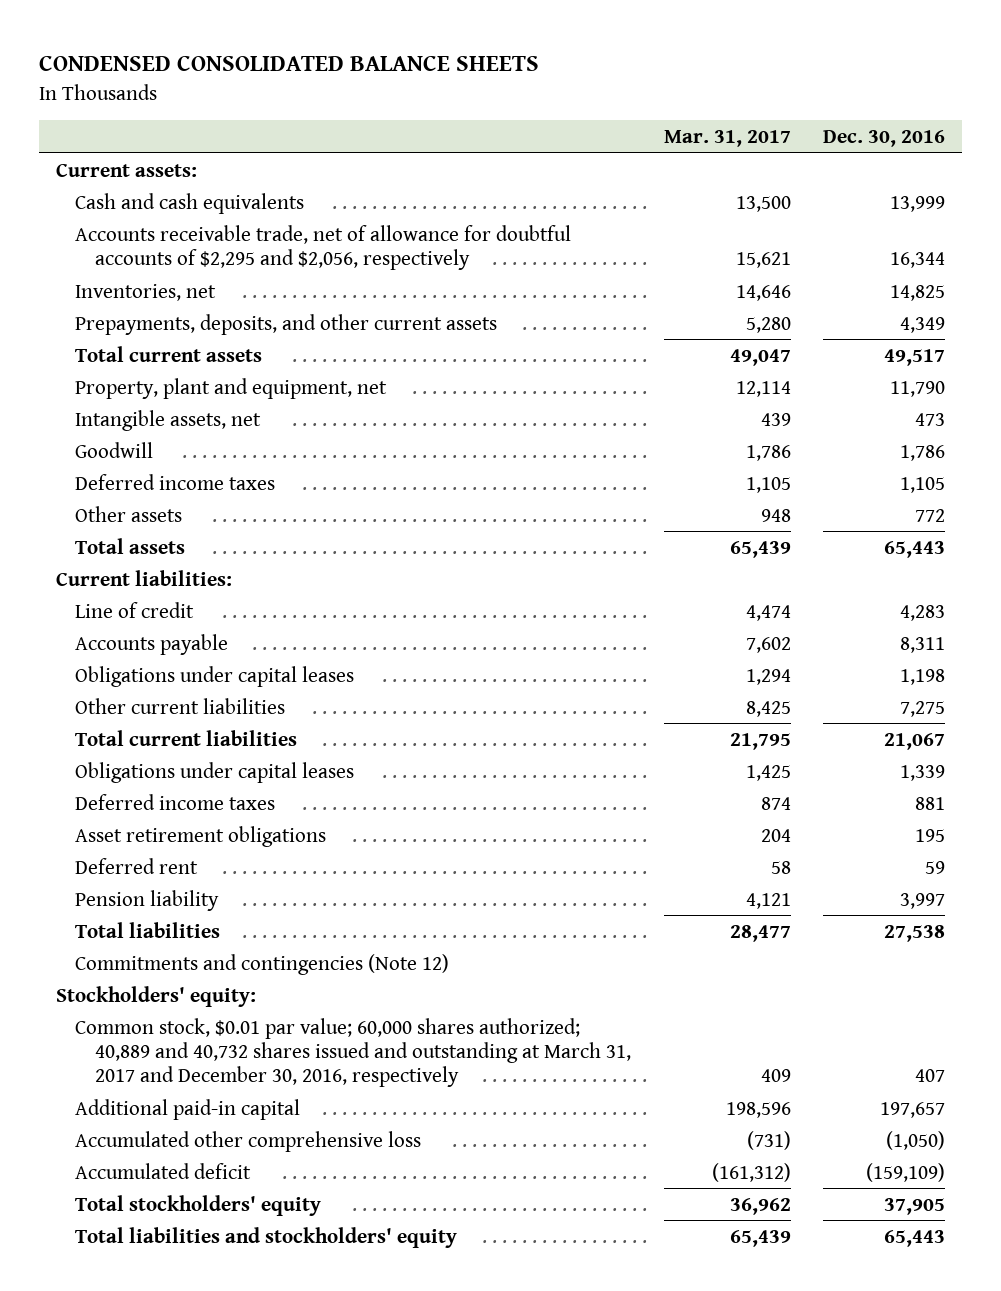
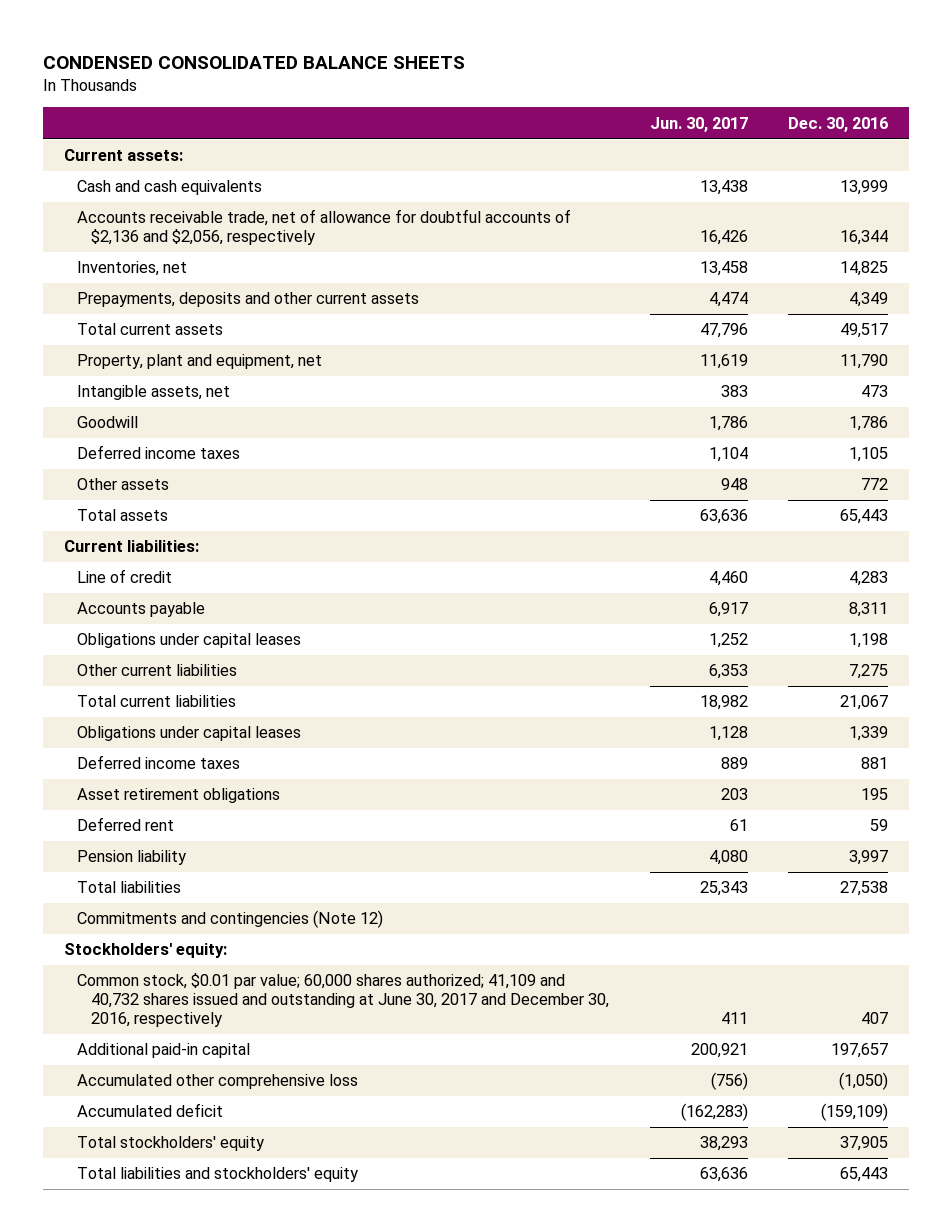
- | Mar. 31, 2017 | Dec. 30, 2016
+ | Jun. 30, 2017 | Dec. 30, 2016
- Accounts receivable trade, net of allowance for doubtful accounts of $2,295 and $2,056, respectively | 15,621 | 16,344
+ Accounts receivable trade, net of allowance for doubtful accounts of $2,136 and $2,056, respectively | 16,426 | 16,344
- Prepayments, deposits, and other current assets | 5,280 | 4,349
+ Prepayments, deposits and other current assets | 4,474 | 4,349
- Common stock, $0.01 par value; 60,000 shares authorized; 40,889 and 40,732 shares issued and outstanding at March 31, 2017 and December 30, 2016, respectively | 409 | 407
+ Common stock, $0.01 par value; 60,000 shares authorized; 41,109 and 40,732 shares issued and outstanding at June 30, 2017 and December 30, 2016, respectively | 411 | 407

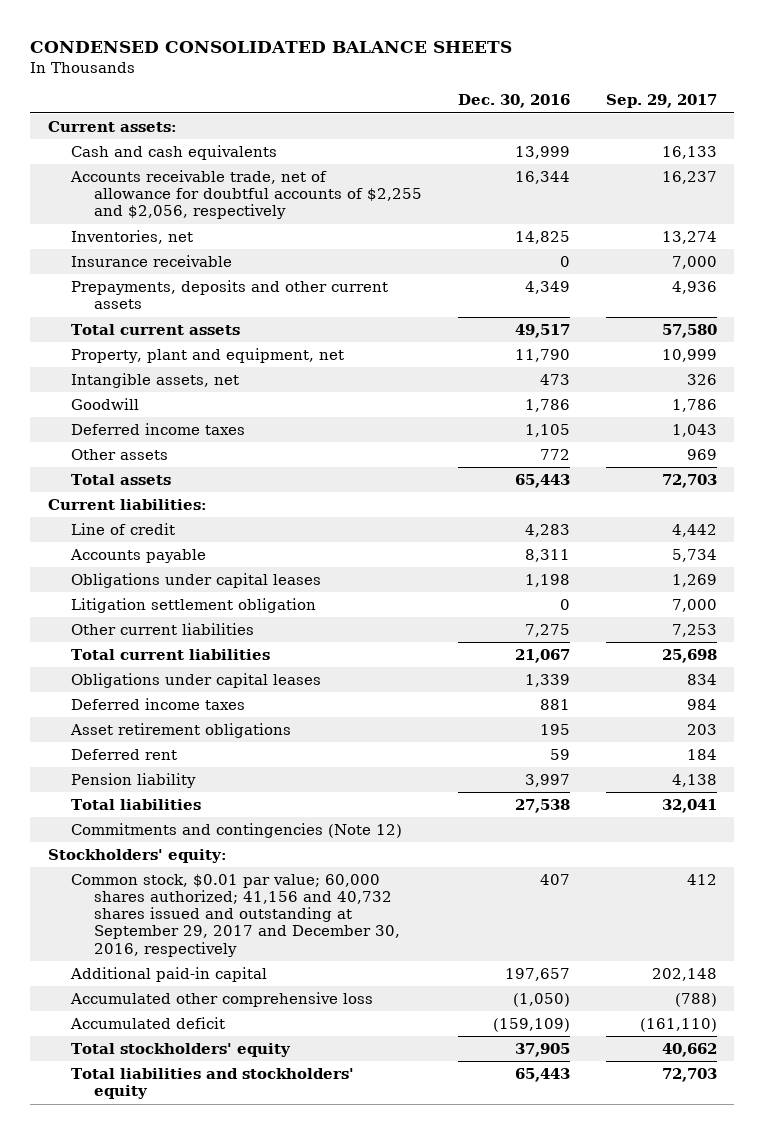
- | Jun. 30, 2017 | Dec. 30, 2016
+ | Dec. 30, 2016 | Sep. 29, 2017
- Accounts receivable trade, net of allowance for doubtful accounts of $2,136 and $2,056, respectively | 16,426 | 16,344
+ Accounts receivable trade, net of allowance for doubtful accounts of $2,255 and $2,056, respectively | 16,344 | 16,237
+ Insurance receivable | 0 | 7,000
+ Litigation settlement obligation | 0 | 7,000
- Common stock, $0.01 par value; 60,000 shares authorized; 41,109 and 40,732 shares issued and outstanding at June 30, 2017 and December 30, 2016, respectively | 411 | 407
+ Common stock, $0.01 par value; 60,000 shares authorized; 41,156 and 40,732 shares issued and outstanding at September 29, 2017 and December 30, 2016, respectively | 407 | 412

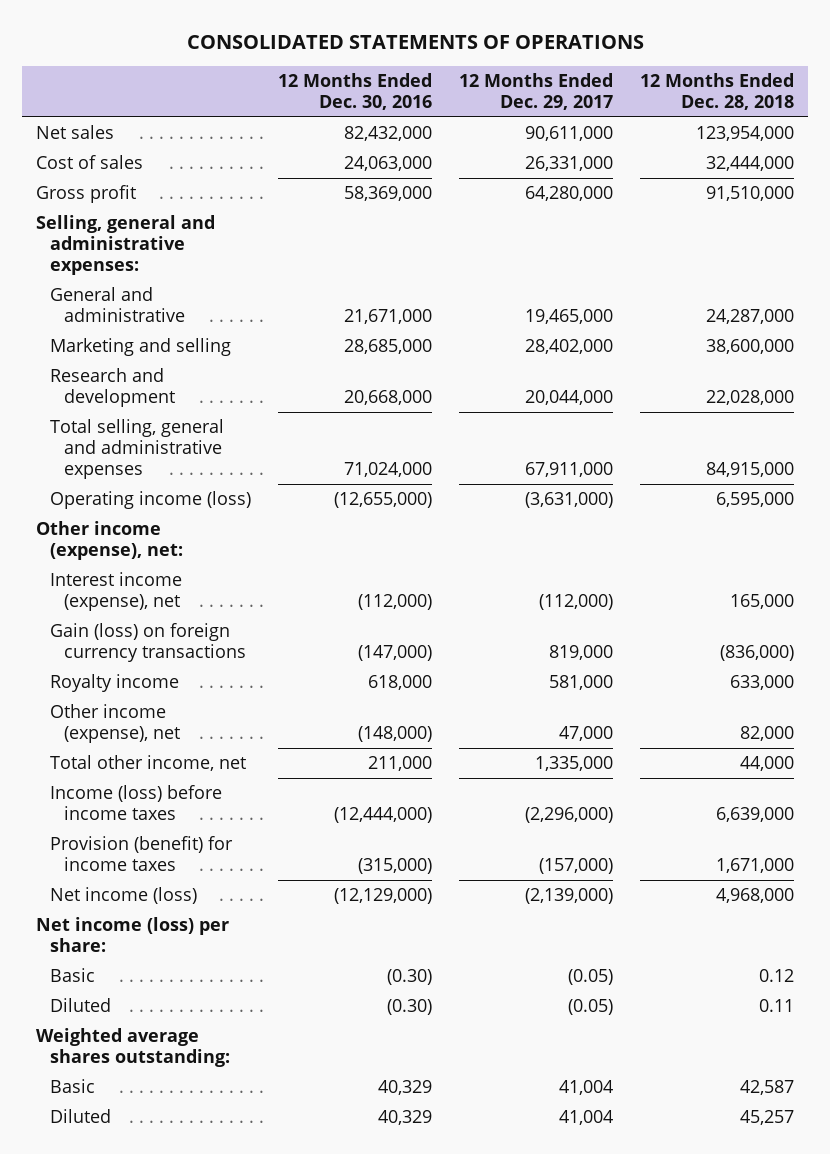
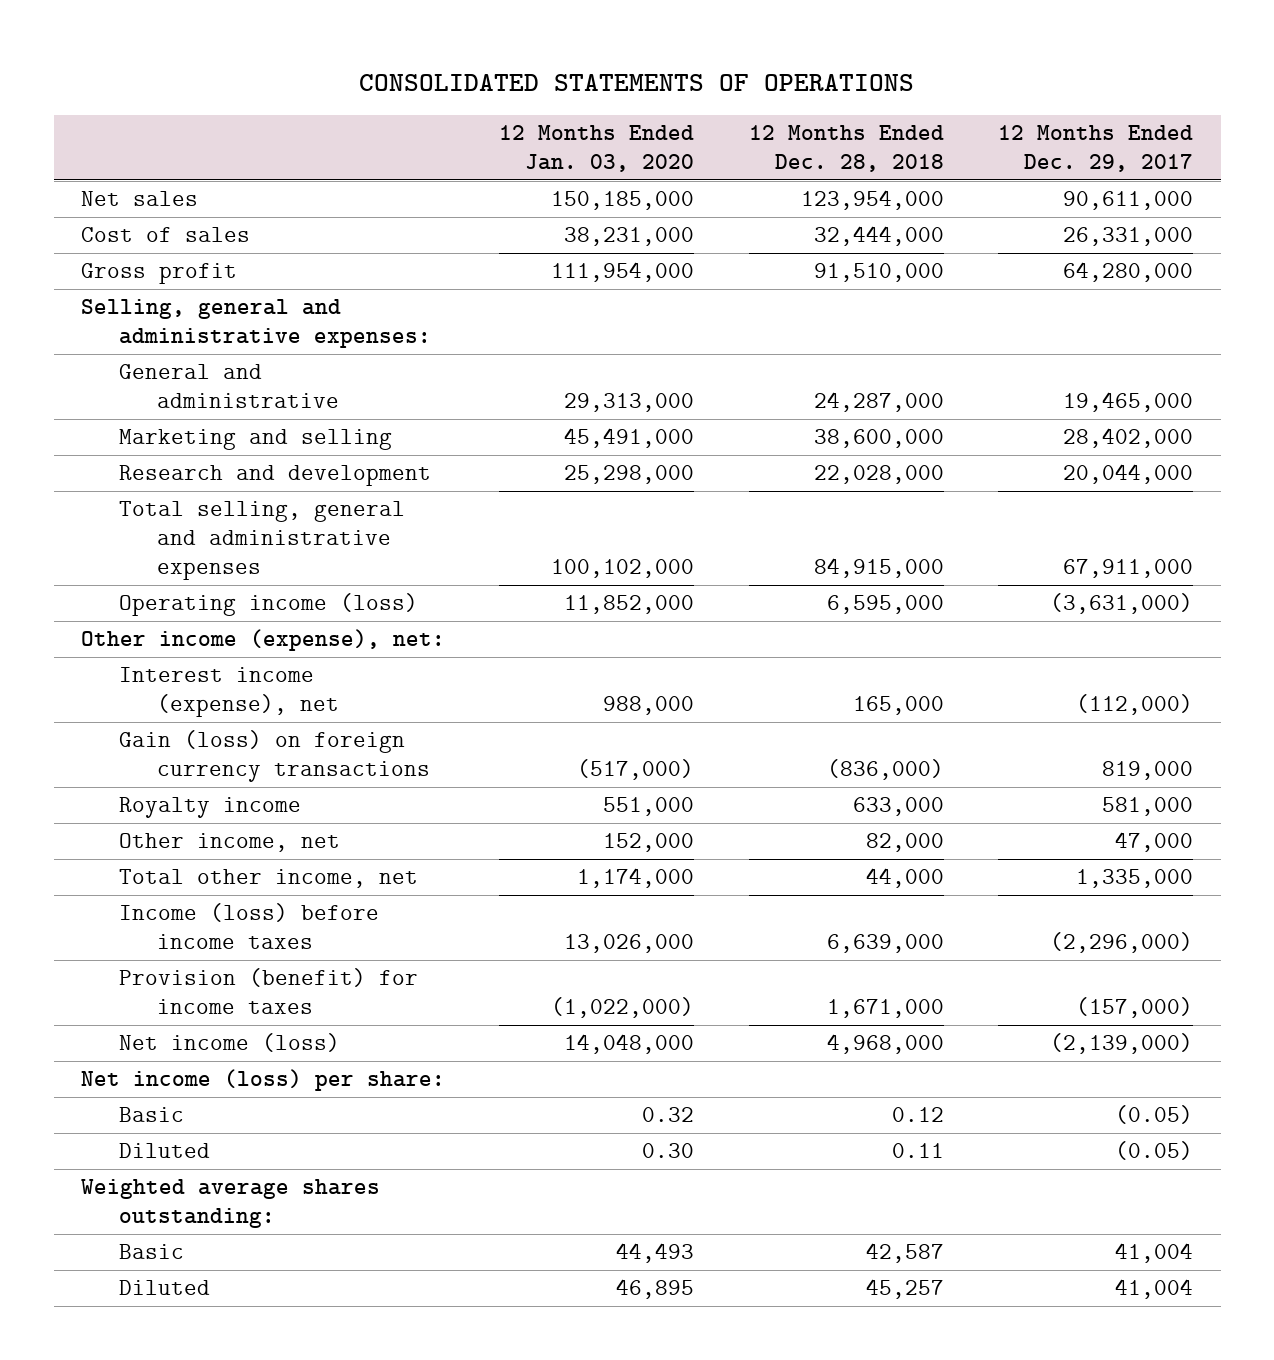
- | 12 Months Ended Dec. 30, 2016 | 12 Months Ended Dec. 29, 2017 | 12 Months Ended Dec. 28, 2018
+ | 12 Months Ended Jan. 03, 2020 | 12 Months Ended Dec. 28, 2018 | 12 Months Ended Dec. 29, 2017
- Other income (expense), net | (148,000) | 47,000 | 82,000
+ Other income, net | 152,000 | 82,000 | 47,000

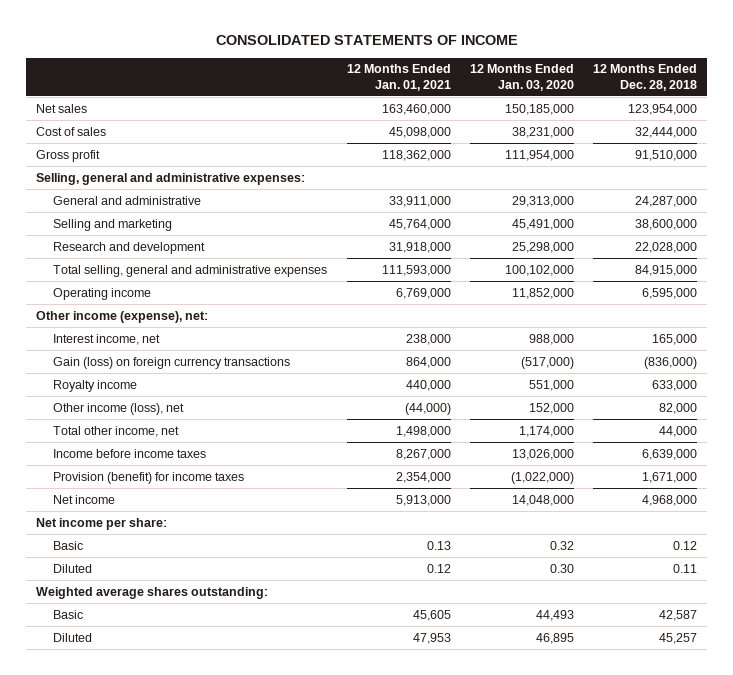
- CONSOLIDATED STATEMENTS OF OPERATIONS
+ CONSOLIDATED STATEMENTS OF INCOME
- | 12 Months Ended Jan. 03, 2020 | 12 Months Ended Dec. 28, 2018 | 12 Months Ended Dec. 29, 2017
+ | 12 Months Ended Jan. 01, 2021 | 12 Months Ended Jan. 03, 2020 | 12 Months Ended Dec. 28, 2018
- Marketing and selling | 45,491,000 | 38,600,000 | 28,402,000
+ Selling and marketing | 45,764,000 | 45,491,000 | 38,600,000
- Operating income (loss) | 11,852,000 | 6,595,000 | (3,631,000)
+ Operating income | 6,769,000 | 11,852,000 | 6,595,000
- Interest income (expense), net | 988,000 | 165,000 | (112,000)
+ Interest income, net | 238,000 | 988,000 | 165,000
- Other income, net | 152,000 | 82,000 | 47,000
+ Other income (loss), net | (44,000) | 152,000 | 82,000
- Income (loss) before income taxes | 13,026,000 | 6,639,000 | (2,296,000)
+ Income before income taxes | 8,267,000 | 13,026,000 | 6,639,000
- Net income (loss) | 14,048,000 | 4,968,000 | (2,139,000)
- Net income (loss) per share:
+ Net income | 5,913,000 | 14,048,000 | 4,968,000
+ Net income per share:

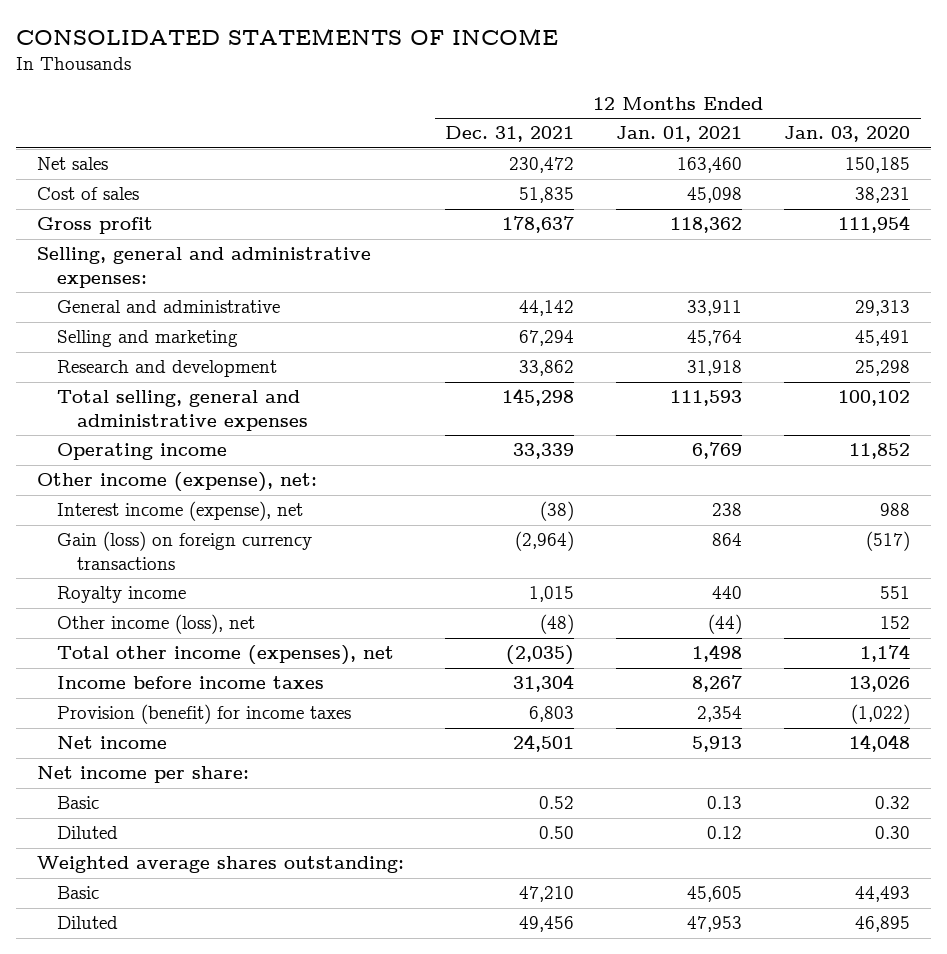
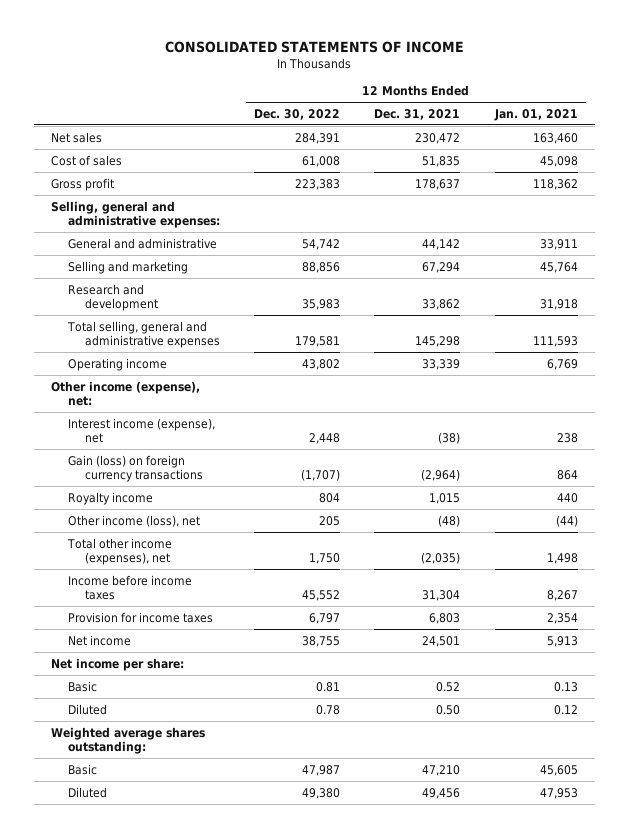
- | 12 Months Ended Dec. 31, 2021 | 12 Months Ended Jan. 01, 2021 | 12 Months Ended Jan. 03, 2020
+ | 12 Months Ended Dec. 30, 2022 | 12 Months Ended Dec. 31, 2021 | 12 Months Ended Jan. 01, 2021
- Provision (benefit) for income taxes | 6,803 | 2,354 | (1,022)
+ Provision for income taxes | 6,797 | 6,803 | 2,354

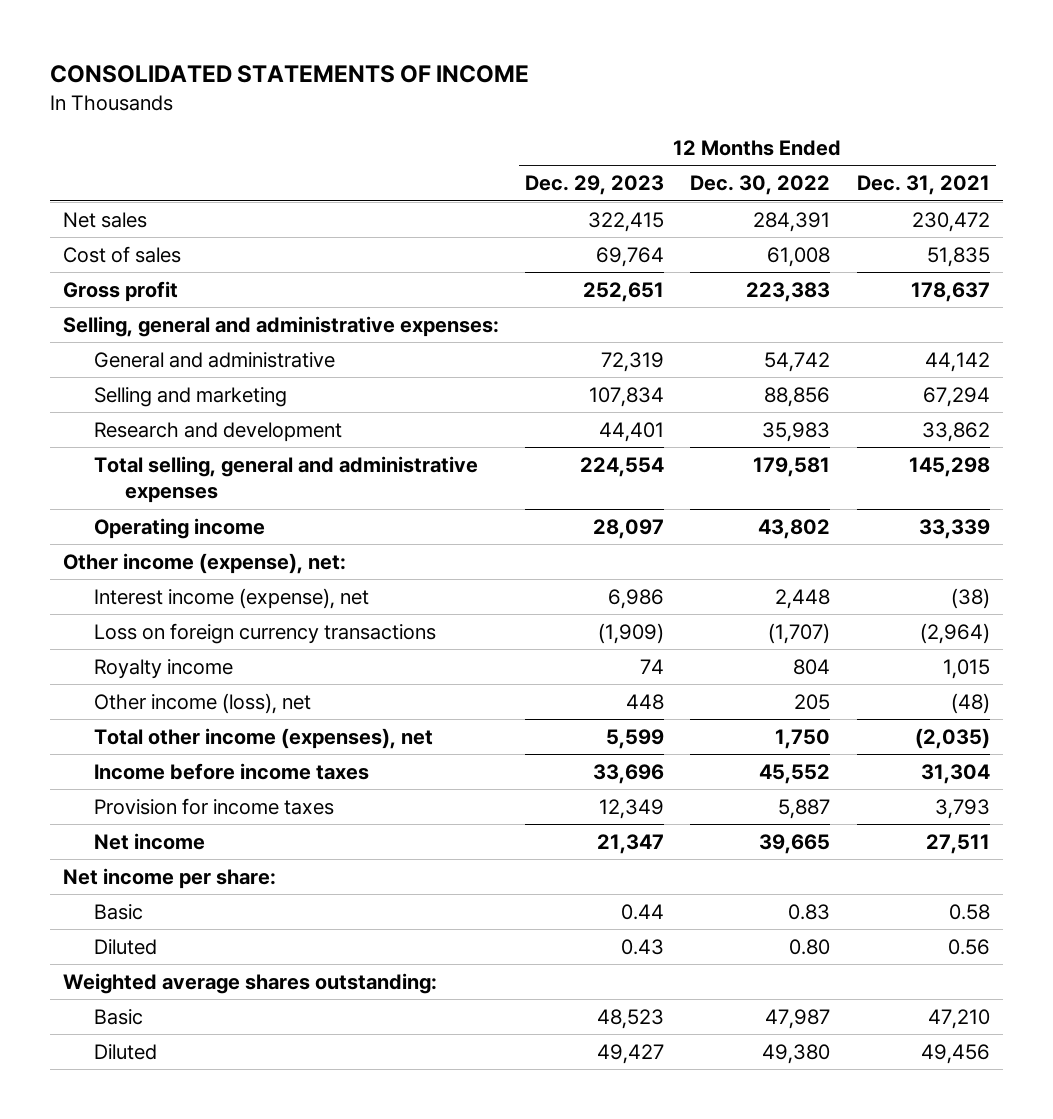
- | 12 Months Ended Dec. 30, 2022 | 12 Months Ended Dec. 31, 2021 | 12 Months Ended Jan. 01, 2021
+ | 12 Months Ended Dec. 29, 2023 | 12 Months Ended Dec. 30, 2022 | 12 Months Ended Dec. 31, 2021
- Gain (loss) on foreign currency transactions | (1,707) | (2,964) | 864
+ Loss on foreign currency transactions | (1,909) | (1,707) | (2,964)
- Provision for income taxes | 6,797 | 6,803 | 2,354
- Net income | 38,755 | 24,501 | 5,913
+ Provision for income taxes | 12,349 | 5,887 | 3,793
+ Net income | 21,347 | 39,665 | 27,511
- Basic | 0.81 | 0.52 | 0.13
- Diluted | 0.78 | 0.50 | 0.12
+ Basic | 0.44 | 0.83 | 0.58
+ Diluted | 0.43 | 0.80 | 0.56

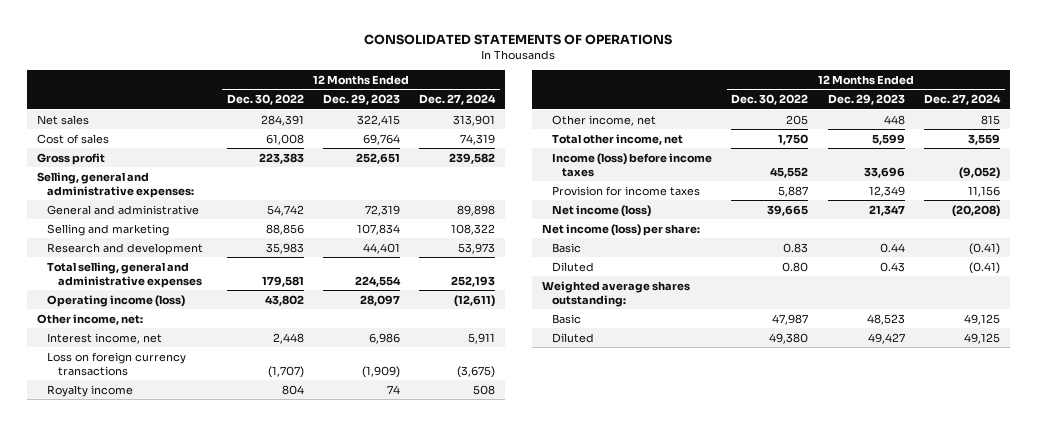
- CONSOLIDATED STATEMENTS OF INCOME
+ CONSOLIDATED STATEMENTS OF OPERATIONS
- | 12 Months Ended Dec. 29, 2023 | 12 Months Ended Dec. 30, 2022 | 12 Months Ended Dec. 31, 2021
+ | 12 Months Ended Dec. 30, 2022 | 12 Months Ended Dec. 29, 2023 | 12 Months Ended Dec. 27, 2024
- Operating income | 28,097 | 43,802 | 33,339
- Other income (expense), net:
- Interest income (expense), net | 6,986 | 2,448 | (38)
+ Operating income (loss) | 43,802 | 28,097 | (12,611)
+ Other income, net:
+ Interest income, net | 2,448 | 6,986 | 5,911
- Other income (loss), net | 448 | 205 | (48)
- Total other income (expenses), net | 5,599 | 1,750 | (2,035)
- Income before income taxes | 33,696 | 45,552 | 31,304
+ Other income, net | 205 | 448 | 815
+ Total other income, net | 1,750 | 5,599 | 3,559
+ Income (loss) before income taxes | 45,552 | 33,696 | (9,052)
- Net income | 21,347 | 39,665 | 27,511
- Net income per share:
+ Net income (loss) | 39,665 | 21,347 | (20,208)
+ Net income (loss) per share:

